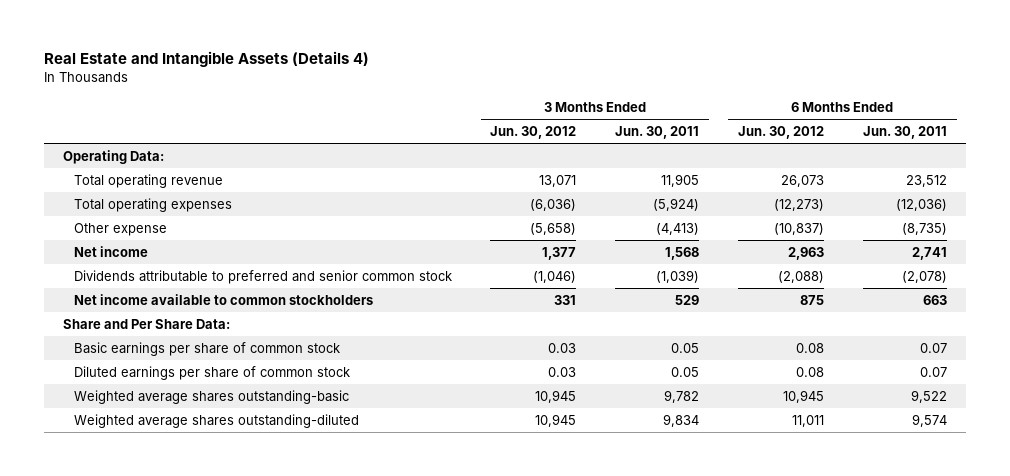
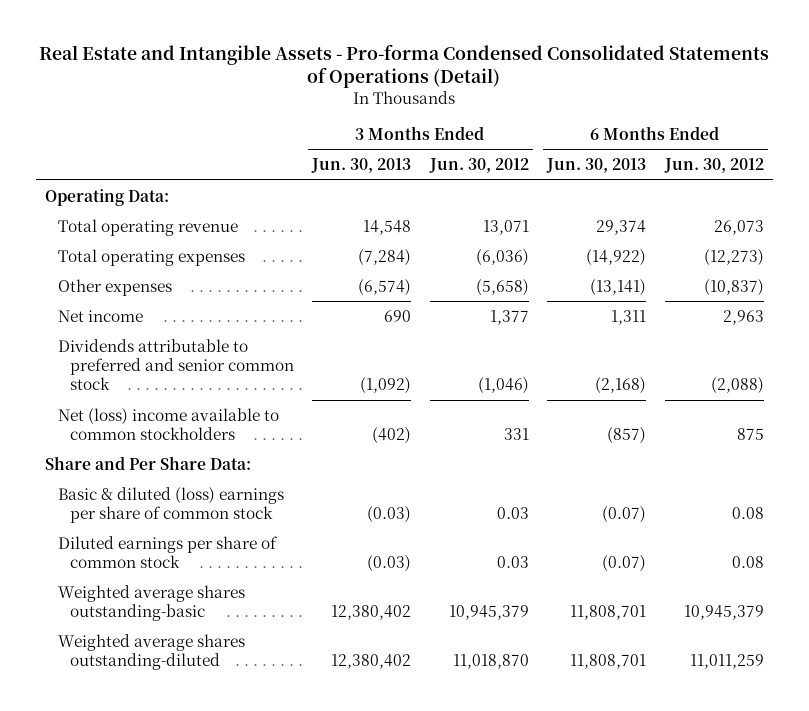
- Real Estate and Intangible Assets (Details 4)
+ Real Estate and Intangible Assets - Pro-forma Condensed Consolidated Statements of Operations (Detail)
- | 3 Months Ended Jun. 30, 2012 | 3 Months Ended Jun. 30, 2011 | 6 Months Ended Jun. 30, 2012 | 6 Months Ended Jun. 30, 2011
+ | 3 Months Ended Jun. 30, 2013 | 3 Months Ended Jun. 30, 2012 | 6 Months Ended Jun. 30, 2013 | 6 Months Ended Jun. 30, 2012
- Other expense | (5,658) | (4,413) | (10,837) | (8,735)
+ Other expenses | (6,574) | (5,658) | (13,141) | (10,837)
- Net income available to common stockholders | 331 | 529 | 875 | 663
+ Net (loss) income available to common stockholders | (402) | 331 | (857) | 875
- Basic earnings per share of common stock | 0.03 | 0.05 | 0.08 | 0.07
+ Basic & diluted (loss) earnings per share of common stock | (0.03) | 0.03 | (0.07) | 0.08
- Weighted average shares outstanding-basic | 10,945 | 9,782 | 10,945 | 9,522
- Weighted average shares outstanding-diluted | 10,945 | 9,834 | 11,011 | 9,574
+ Weighted average shares outstanding-basic | 12,380,402 | 10,945,379 | 11,808,701 | 10,945,379
+ Weighted average shares outstanding-diluted | 12,380,402 | 11,018,870 | 11,808,701 | 11,011,259

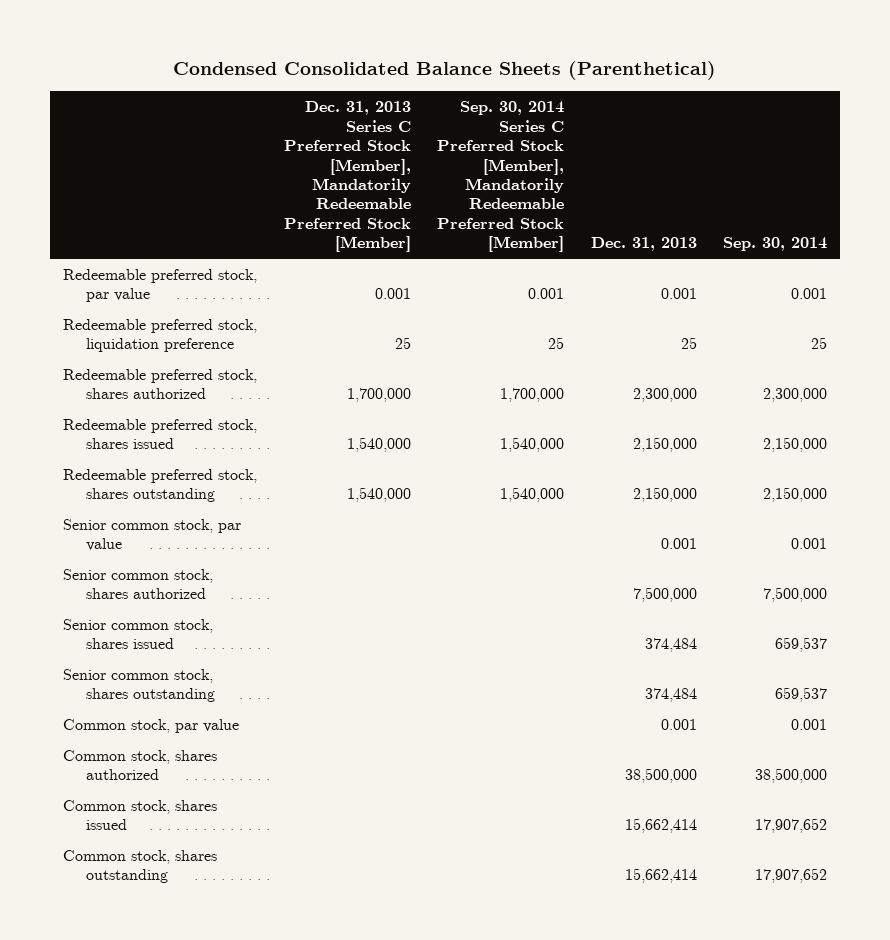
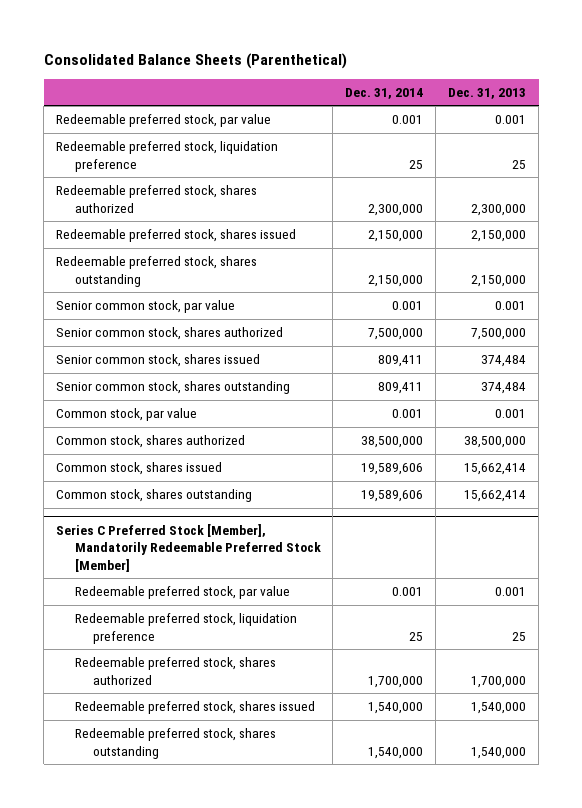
- Condensed Consolidated Balance Sheets (Parenthetical)
+ Consolidated Balance Sheets (Parenthetical)
- | Dec. 31, 2013 Series C Preferred Stock [Member], Mandatorily Redeemable Preferred Stock [Member] | Sep. 30, 2014 Series C Preferred Stock [Member], Mandatorily Redeemable Preferred Stock [Member] | Dec. 31, 2013 | Sep. 30, 2014
+ | Dec. 31, 2014 | Dec. 31, 2013
+ Series C Preferred Stock [Member], Mandatorily Redeemable Preferred Stock [Member]
+ Redeemable preferred stock, par value | 0.001 | 0.001
+ Redeemable preferred stock, liquidation preference | 25 | 25
+ Redeemable preferred stock, shares authorized | 1,700,000 | 1,700,000
+ Redeemable preferred stock, shares issued | 1,540,000 | 1,540,000
+ Redeemable preferred stock, shares outstanding | 1,540,000 | 1,540,000

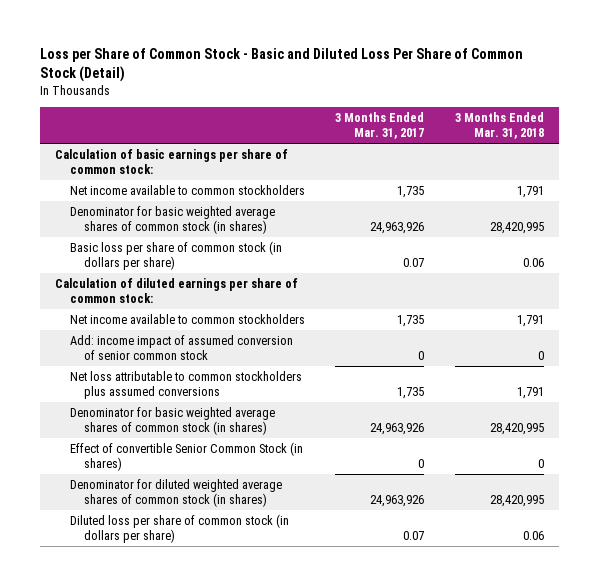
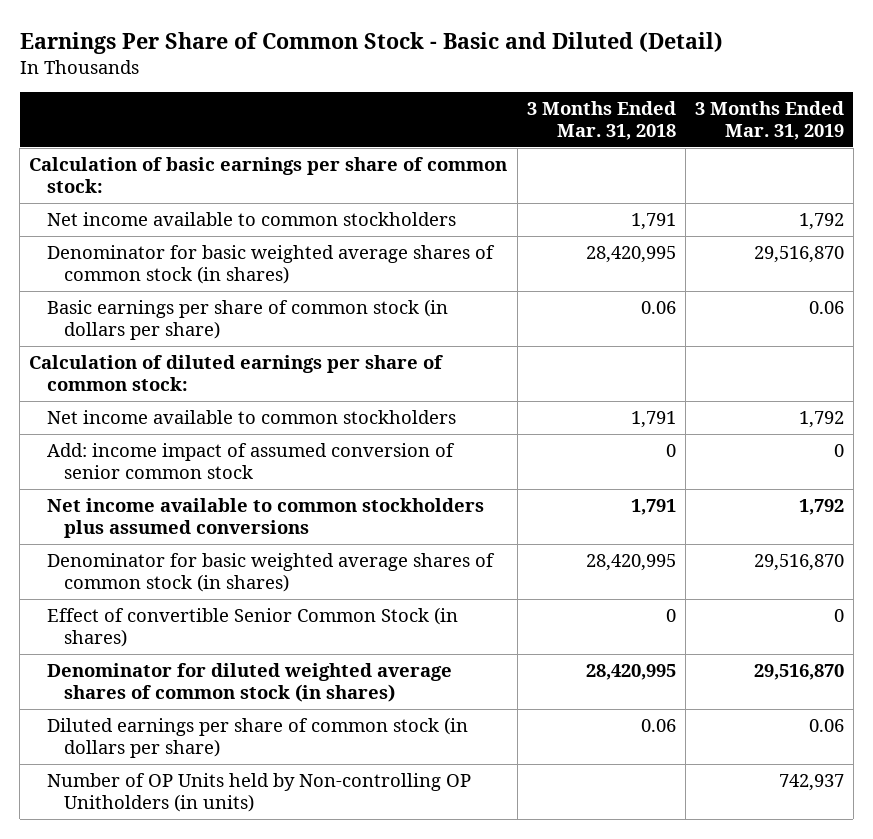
- Loss per Share of Common Stock - Basic and Diluted Loss Per Share of Common Stock (Detail)
+ Earnings Per Share of Common Stock - Basic and Diluted (Detail)
- | 3 Months Ended Mar. 31, 2017 | 3 Months Ended Mar. 31, 2018
+ | 3 Months Ended Mar. 31, 2018 | 3 Months Ended Mar. 31, 2019
- Basic loss per share of common stock (in dollars per share) | 0.07 | 0.06
+ Basic earnings per share of common stock (in dollars per share) | 0.06 | 0.06
- Net loss attributable to common stockholders plus assumed conversions | 1,735 | 1,791
+ Net income available to common stockholders plus assumed conversions | 1,791 | 1,792
- Diluted loss per share of common stock (in dollars per share) | 0.07 | 0.06
+ Diluted earnings per share of common stock (in dollars per share) | 0.06 | 0.06
+ Number of OP Units held by Non-controlling OP Unitholders (in units) | | 742,937

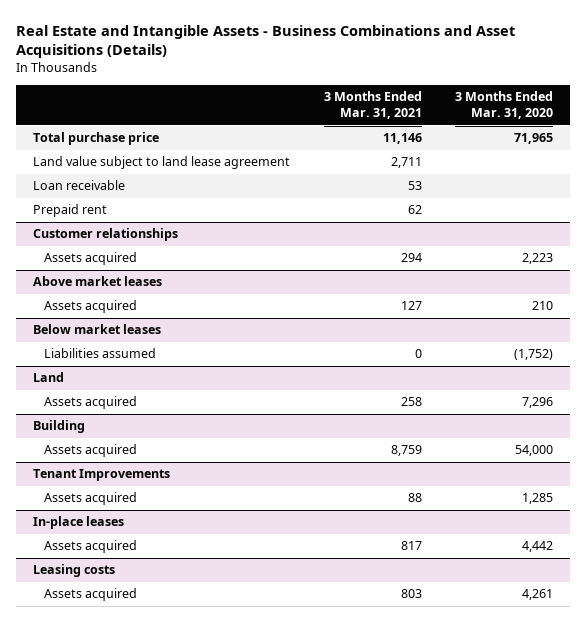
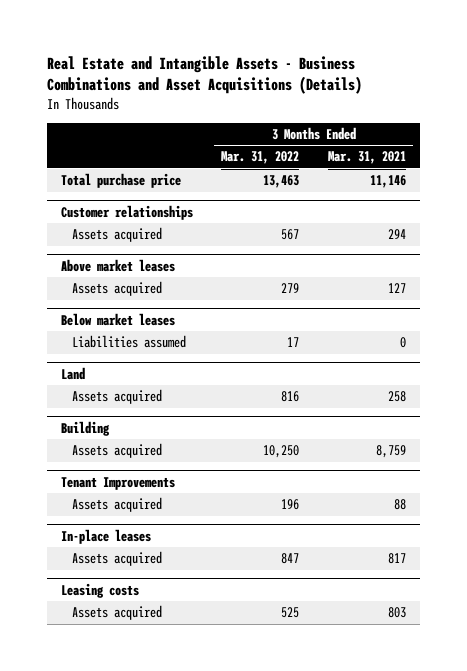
- | 3 Months Ended Mar. 31, 2021 | 3 Months Ended Mar. 31, 2020
+ | 3 Months Ended Mar. 31, 2022 | 3 Months Ended Mar. 31, 2021
- Land value subject to land lease agreement | 2,711 |
- Loan receivable | 53 |
- Prepaid rent | 62 |

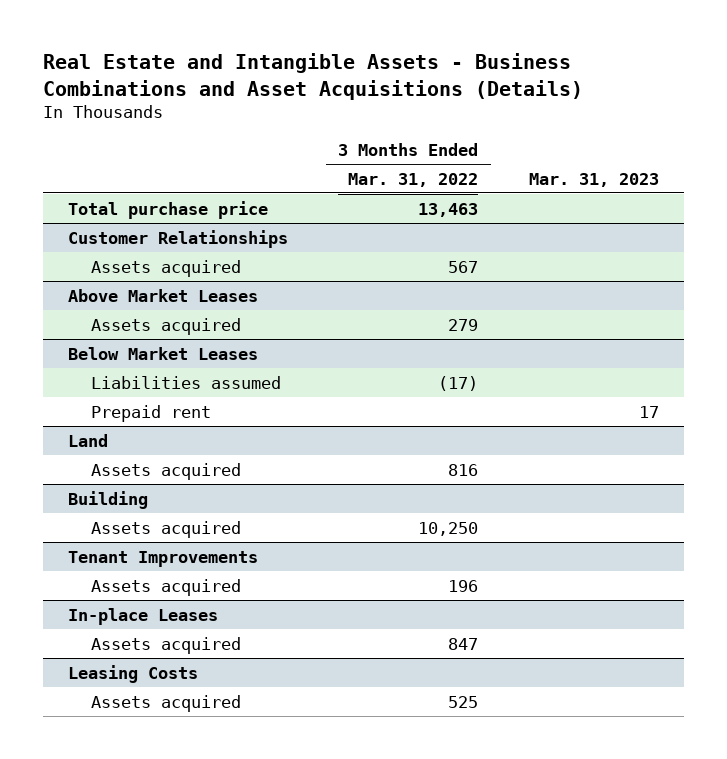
- | 3 Months Ended Mar. 31, 2022 | 3 Months Ended Mar. 31, 2021
+ | 3 Months Ended Mar. 31, 2022 | Mar. 31, 2023
- Customer relationships
+ Customer Relationships
- Above market leases
+ Above Market Leases
- Below market leases
- Liabilities assumed | 17 | 0
+ Below Market Leases
+ Liabilities assumed | (17) |
+ Prepaid rent | | 17
- In-place leases
+ In-place Leases
- Leasing costs
+ Leasing Costs

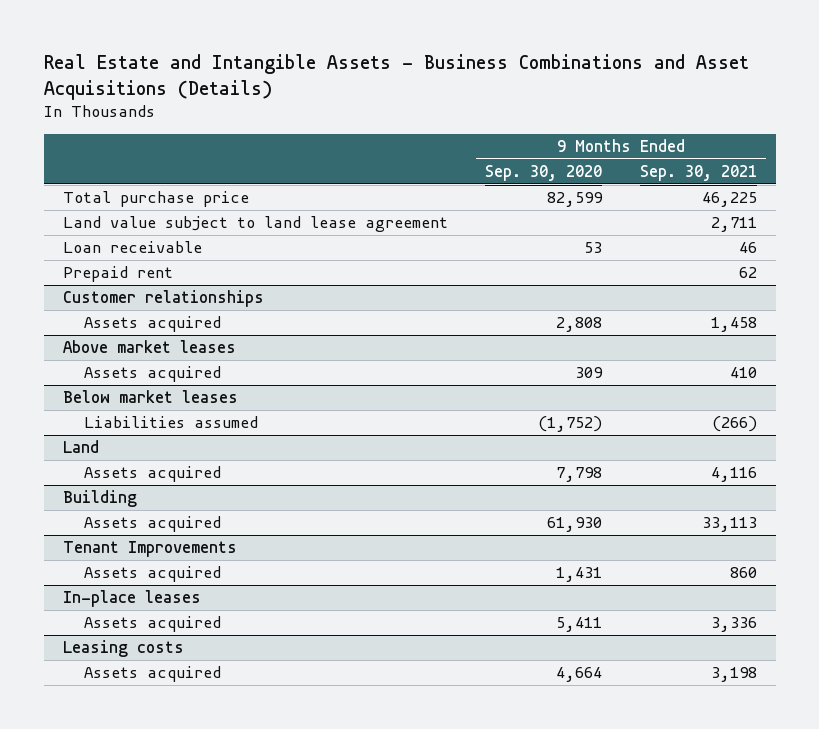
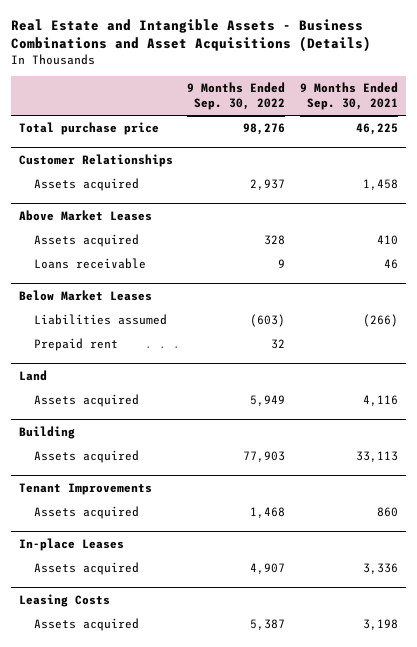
- | 9 Months Ended Sep. 30, 2020 | 9 Months Ended Sep. 30, 2021
+ | 9 Months Ended Sep. 30, 2022 | 9 Months Ended Sep. 30, 2021
- Land value subject to land lease agreement | | 2,711
- Loan receivable | 53 | 46
- Prepaid rent | | 62
- Customer relationships
+ Customer Relationships
- Above market leases
+ Above Market Leases
- Below market leases
+ Loans receivable | 9 | 46
+ Below Market Leases
+ Prepaid rent | 32 |
- In-place leases
+ In-place Leases
- Leasing costs
+ Leasing Costs

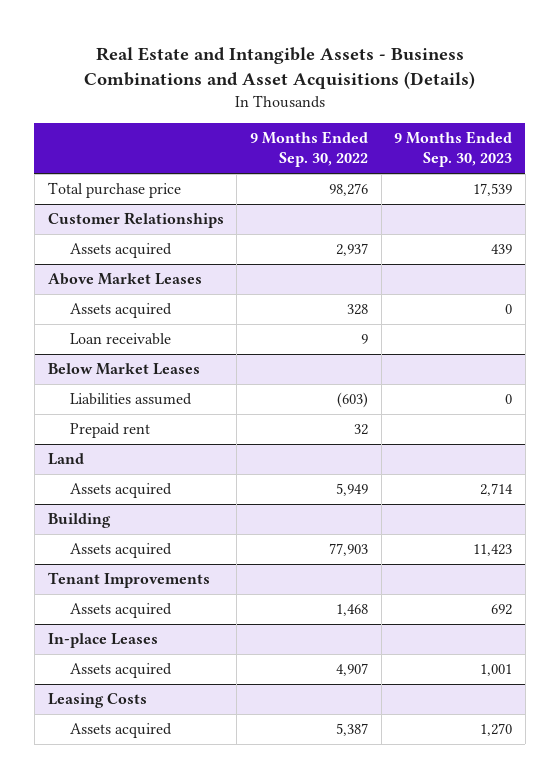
- | 9 Months Ended Sep. 30, 2022 | 9 Months Ended Sep. 30, 2021
+ | 9 Months Ended Sep. 30, 2022 | 9 Months Ended Sep. 30, 2023
@ Above Market Leases
- Loans receivable | 9 | 46
+ Loan receivable | 9 |

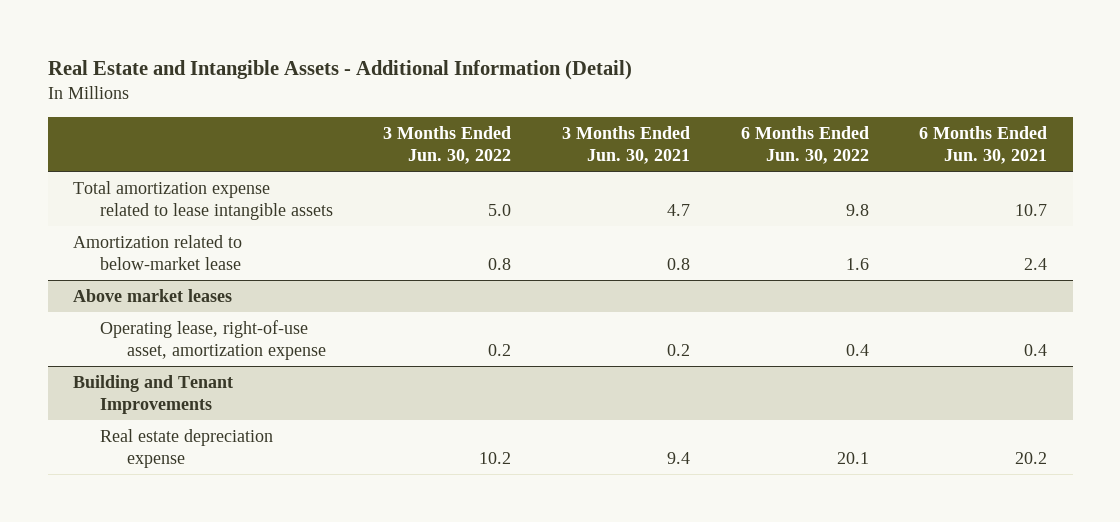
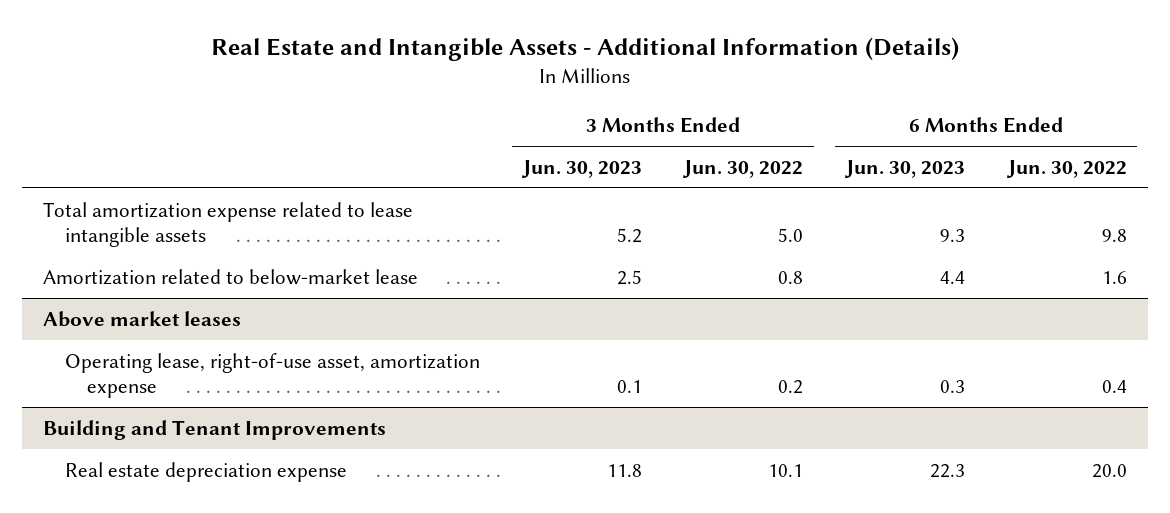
- Real Estate and Intangible Assets - Additional Information (Detail)
+ Real Estate and Intangible Assets - Additional Information (Details)
- | 3 Months Ended Jun. 30, 2022 | 3 Months Ended Jun. 30, 2021 | 6 Months Ended Jun. 30, 2022 | 6 Months Ended Jun. 30, 2021
+ | 3 Months Ended Jun. 30, 2023 | 3 Months Ended Jun. 30, 2022 | 6 Months Ended Jun. 30, 2023 | 6 Months Ended Jun. 30, 2022
@ Building and Tenant Improvements
- Real estate depreciation expense | 10.2 | 9.4 | 20.1 | 20.2
+ Real estate depreciation expense | 11.8 | 10.1 | 22.3 | 20.0

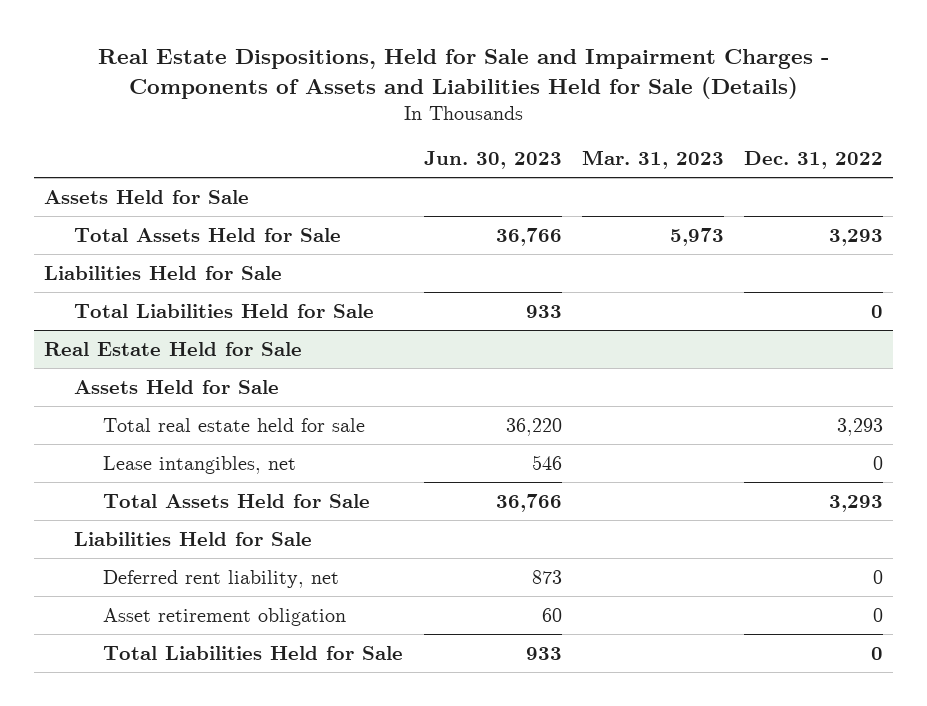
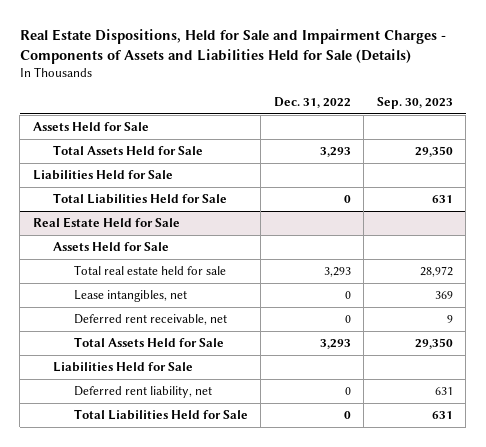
- | Jun. 30, 2023 | Mar. 31, 2023 | Dec. 31, 2022
+ | Dec. 31, 2022 | Sep. 30, 2023
@ Real Estate Held for Sale
+ Deferred rent receivable, net | 0 | 9
- Asset retirement obligation | 60 | | 0

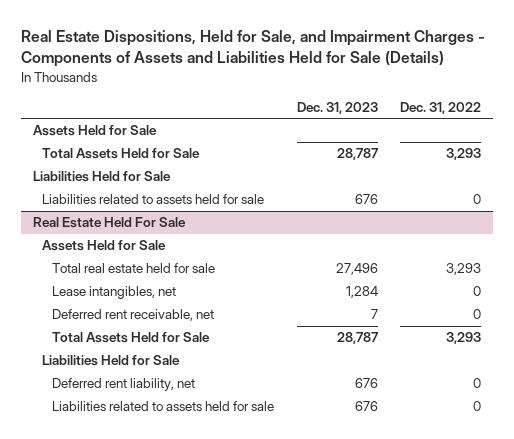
- Real Estate Dispositions, Held for Sale and Impairment Charges - Components of Assets and Liabilities Held for Sale (Details)
+ Real Estate Dispositions, Held for Sale, and Impairment Charges - Components of Assets and Liabilities Held for Sale (Details)
- | Dec. 31, 2022 | Sep. 30, 2023
+ | Dec. 31, 2023 | Dec. 31, 2022
- Total Liabilities Held for Sale | 0 | 631
- Real Estate Held for Sale
+ Liabilities related to assets held for sale | 676 | 0
+ Real Estate Held For Sale
- Total Liabilities Held for Sale | 0 | 631
+ Liabilities related to assets held for sale | 676 | 0

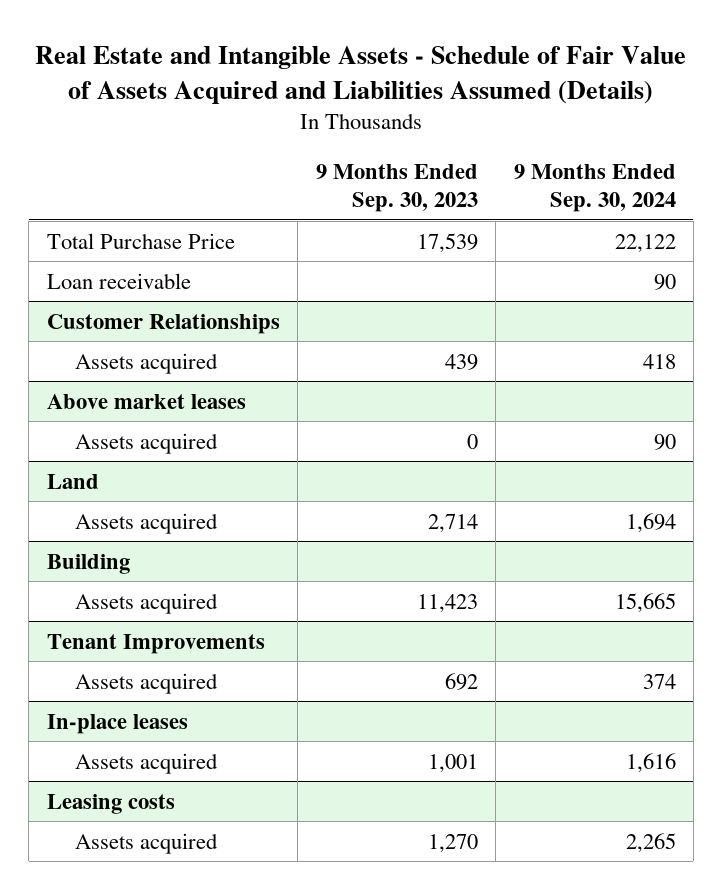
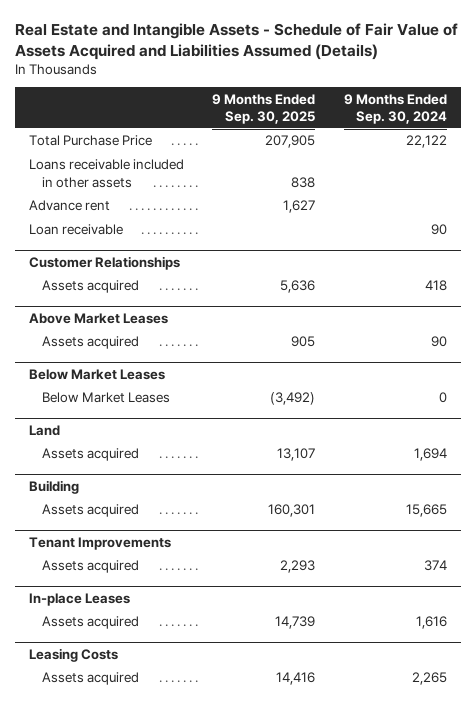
- | 9 Months Ended Sep. 30, 2023 | 9 Months Ended Sep. 30, 2024
+ | 9 Months Ended Sep. 30, 2025 | 9 Months Ended Sep. 30, 2024
+ Loans receivable included in other assets | 838 |
+ Advance rent | 1,627 |
- Above market leases
+ Above Market Leases
+ Below Market Leases
+ Below Market Leases | (3,492) | 0
- In-place leases
+ In-place Leases
- Leasing costs
+ Leasing Costs

